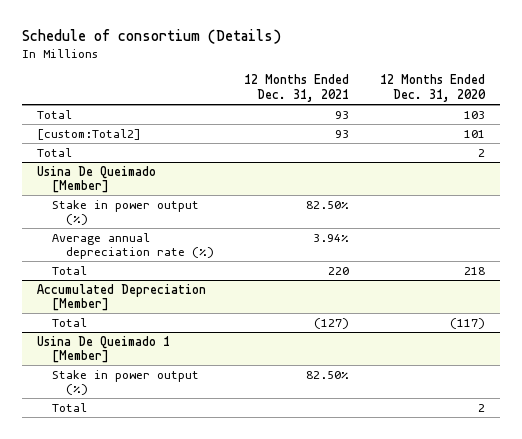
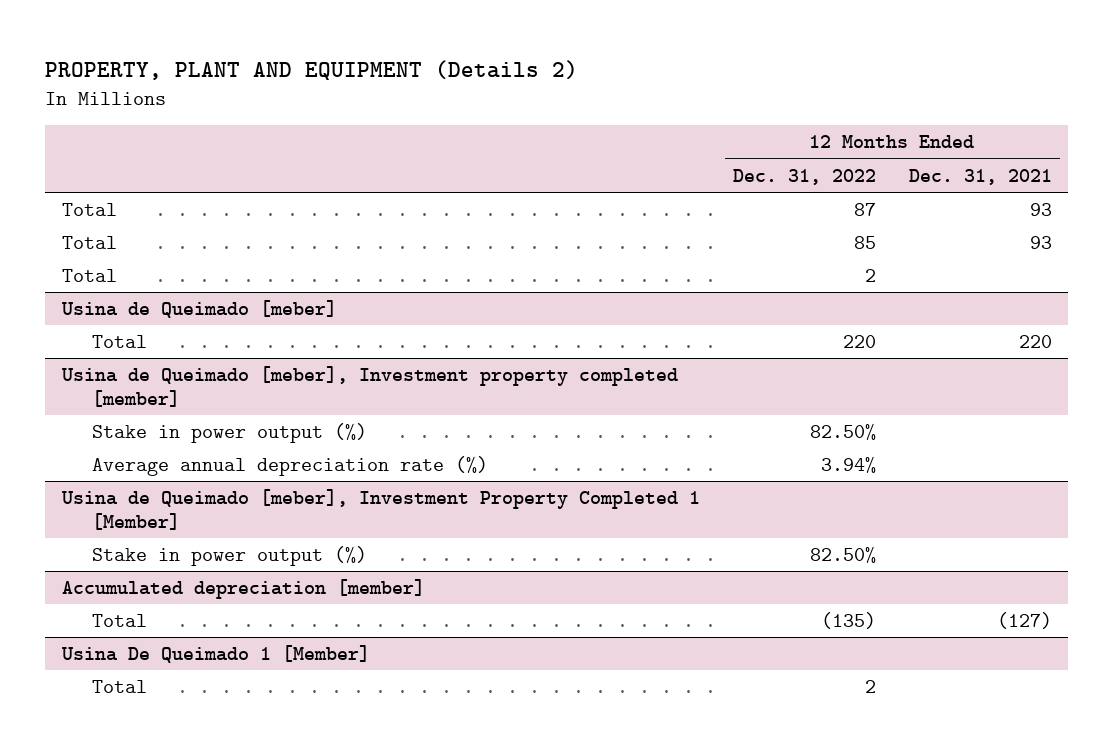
- Schedule of consortium (Details)
+ PROPERTY, PLANT AND EQUIPMENT (Details 2)
- | 12 Months Ended Dec. 31, 2021 | 12 Months Ended Dec. 31, 2020
+ | 12 Months Ended Dec. 31, 2022 | 12 Months Ended Dec. 31, 2021
- [custom:Total2] | 93 | 101
+ Total | 85 | 93
- Usina De Queimado [Member]
- Stake in power output (%) | 82.50% |
- Average annual depreciation rate (%) | 3.94% |
+ Usina de Queimado [meber]
- Accumulated Depreciation [Member]
+ Usina de Queimado [meber], Investment property completed [member]
+ Stake in power output (%) | 82.50% |
+ Average annual depreciation rate (%) | 3.94% |
+ Usina de Queimado [meber], Investment Property Completed 1 [Member]
+ Stake in power output (%) | 82.50% |
+ Accumulated depreciation [member]
@ Usina De Queimado 1 [Member]
- Stake in power output (%) | 82.50% |

